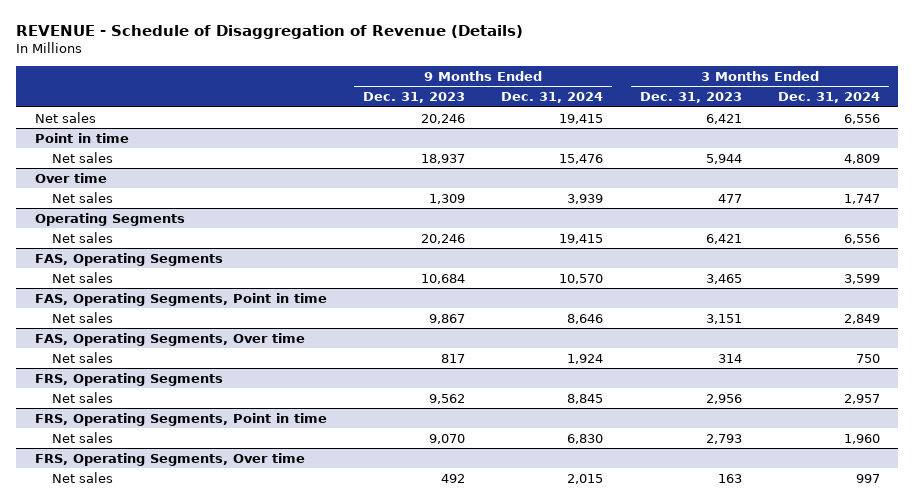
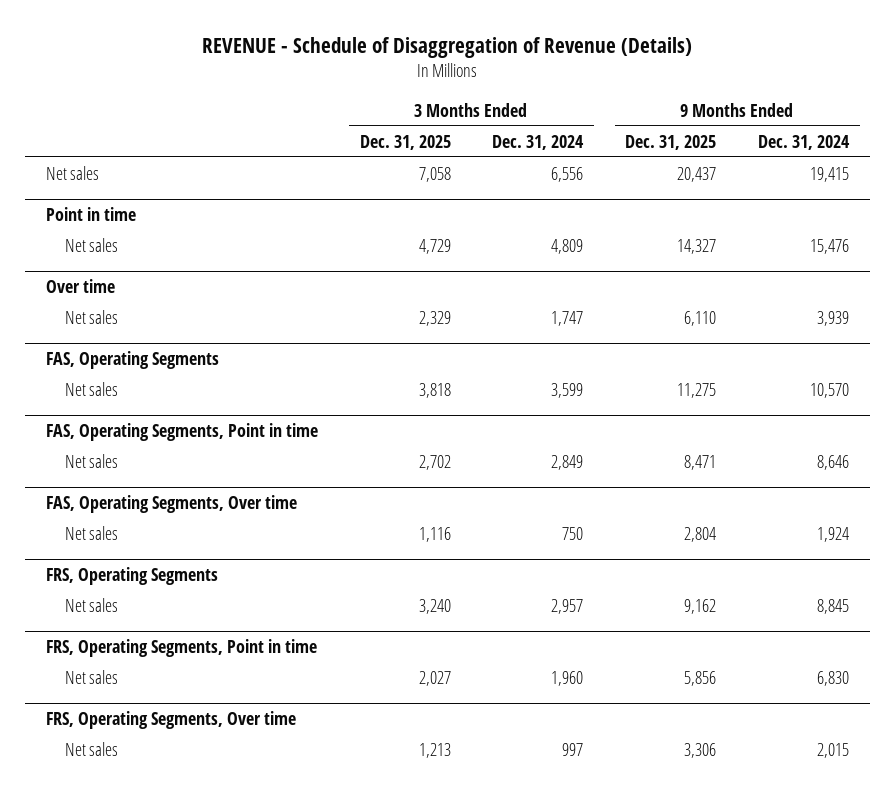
- | 9 Months Ended Dec. 31, 2023 | 9 Months Ended Dec. 31, 2024 | 3 Months Ended Dec. 31, 2023 | 3 Months Ended Dec. 31, 2024
+ | 3 Months Ended Dec. 31, 2025 | 3 Months Ended Dec. 31, 2024 | 9 Months Ended Dec. 31, 2025 | 9 Months Ended Dec. 31, 2024
- Operating Segments
- Net sales | 20,246 | 19,415 | 6,421 | 6,556

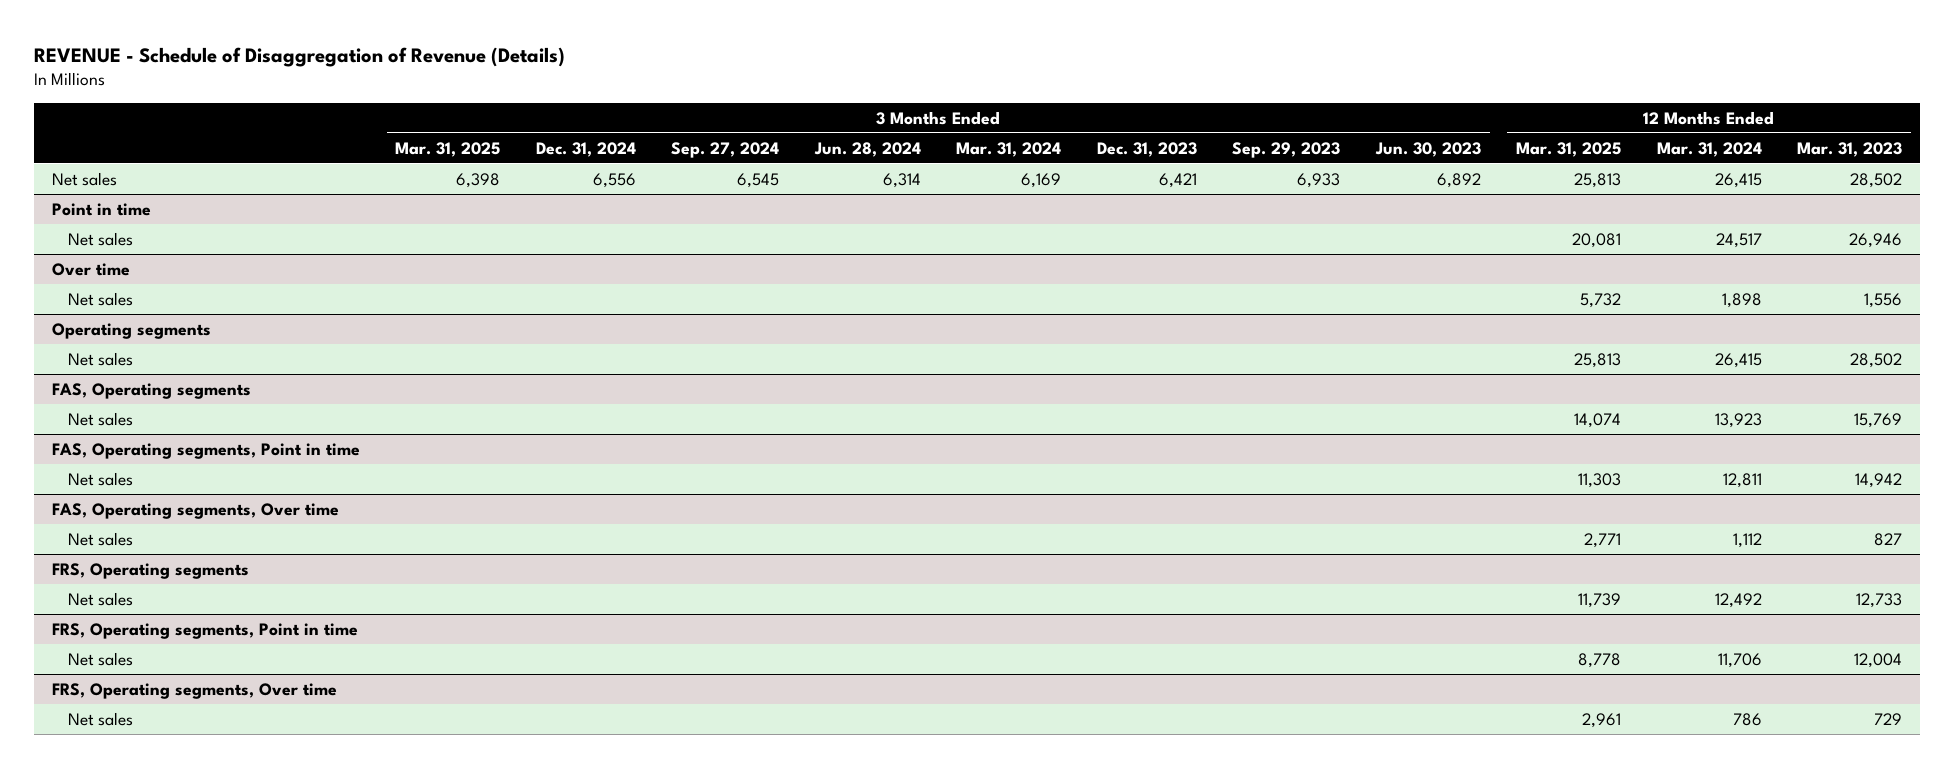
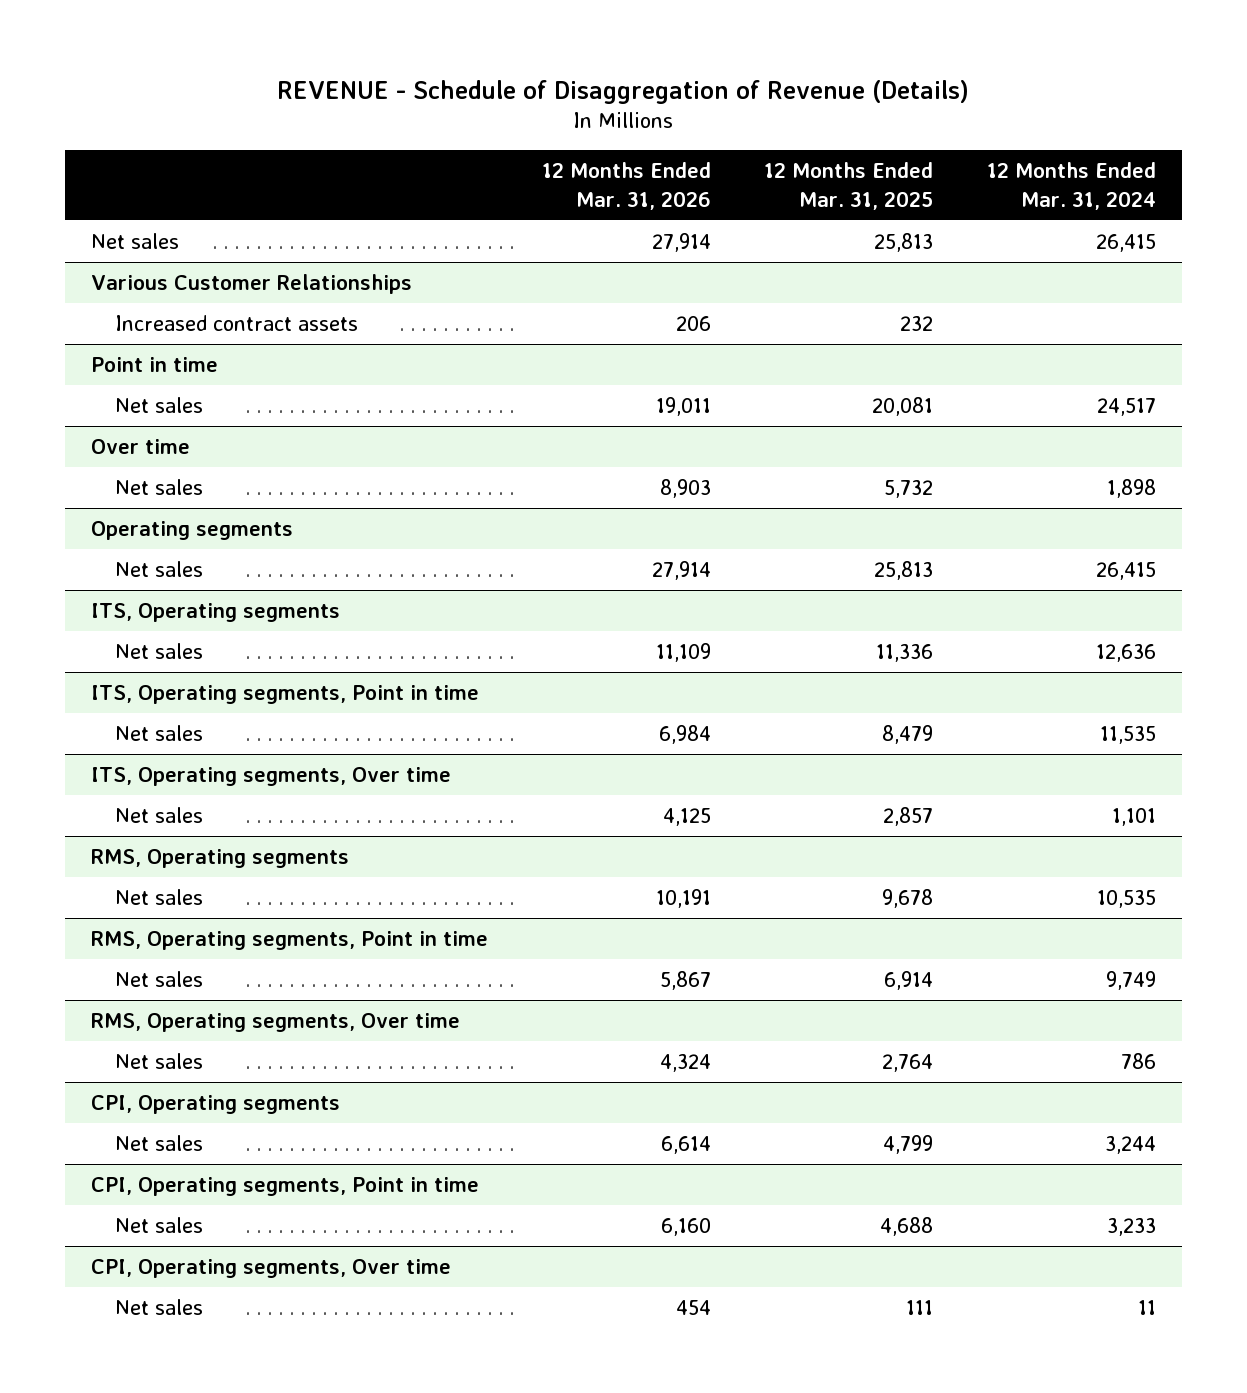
- | 3 Months Ended Mar. 31, 2025 | 3 Months Ended Dec. 31, 2024 | 3 Months Ended Sep. 27, 2024 | 3 Months Ended Jun. 28, 2024 | 3 Months Ended Mar. 31, 2024 | 3 Months Ended Dec. 31, 2023 | 3 Months Ended Sep. 29, 2023 | 3 Months Ended Jun. 30, 2023 | 12 Months Ended Mar. 31, 2025 | 12 Months Ended Mar. 31, 2024 | 12 Months Ended Mar. 31, 2023
+ | 12 Months Ended Mar. 31, 2026 | 12 Months Ended Mar. 31, 2025 | 12 Months Ended Mar. 31, 2024
+ Various Customer Relationships
+ Increased contract assets | 206 | 232 |
- FAS, Operating segments
- Net sales | | | | | | | | | 14,074 | 13,923 | 15,769
- FAS, Operating segments, Point in time
- Net sales | | | | | | | | | 11,303 | 12,811 | 14,942
- FAS, Operating segments, Over time
- Net sales | | | | | | | | | 2,771 | 1,112 | 827
- FRS, Operating segments
- Net sales | | | | | | | | | 11,739 | 12,492 | 12,733
- FRS, Operating segments, Point in time
- Net sales | | | | | | | | | 8,778 | 11,706 | 12,004
- FRS, Operating segments, Over time
- Net sales | | | | | | | | | 2,961 | 786 | 729
+ ITS, Operating segments
+ Net sales | 11,109 | 11,336 | 12,636
+ ITS, Operating segments, Point in time
+ Net sales | 6,984 | 8,479 | 11,535
+ ITS, Operating segments, Over time
+ Net sales | 4,125 | 2,857 | 1,101
+ RMS, Operating segments
+ Net sales | 10,191 | 9,678 | 10,535
+ RMS, Operating segments, Point in time
+ Net sales | 5,867 | 6,914 | 9,749
+ RMS, Operating segments, Over time
+ Net sales | 4,324 | 2,764 | 786
+ CPI, Operating segments
+ Net sales | 6,614 | 4,799 | 3,244
+ CPI, Operating segments, Point in time
+ Net sales | 6,160 | 4,688 | 3,233
+ CPI, Operating segments, Over time
+ Net sales | 454 | 111 | 11

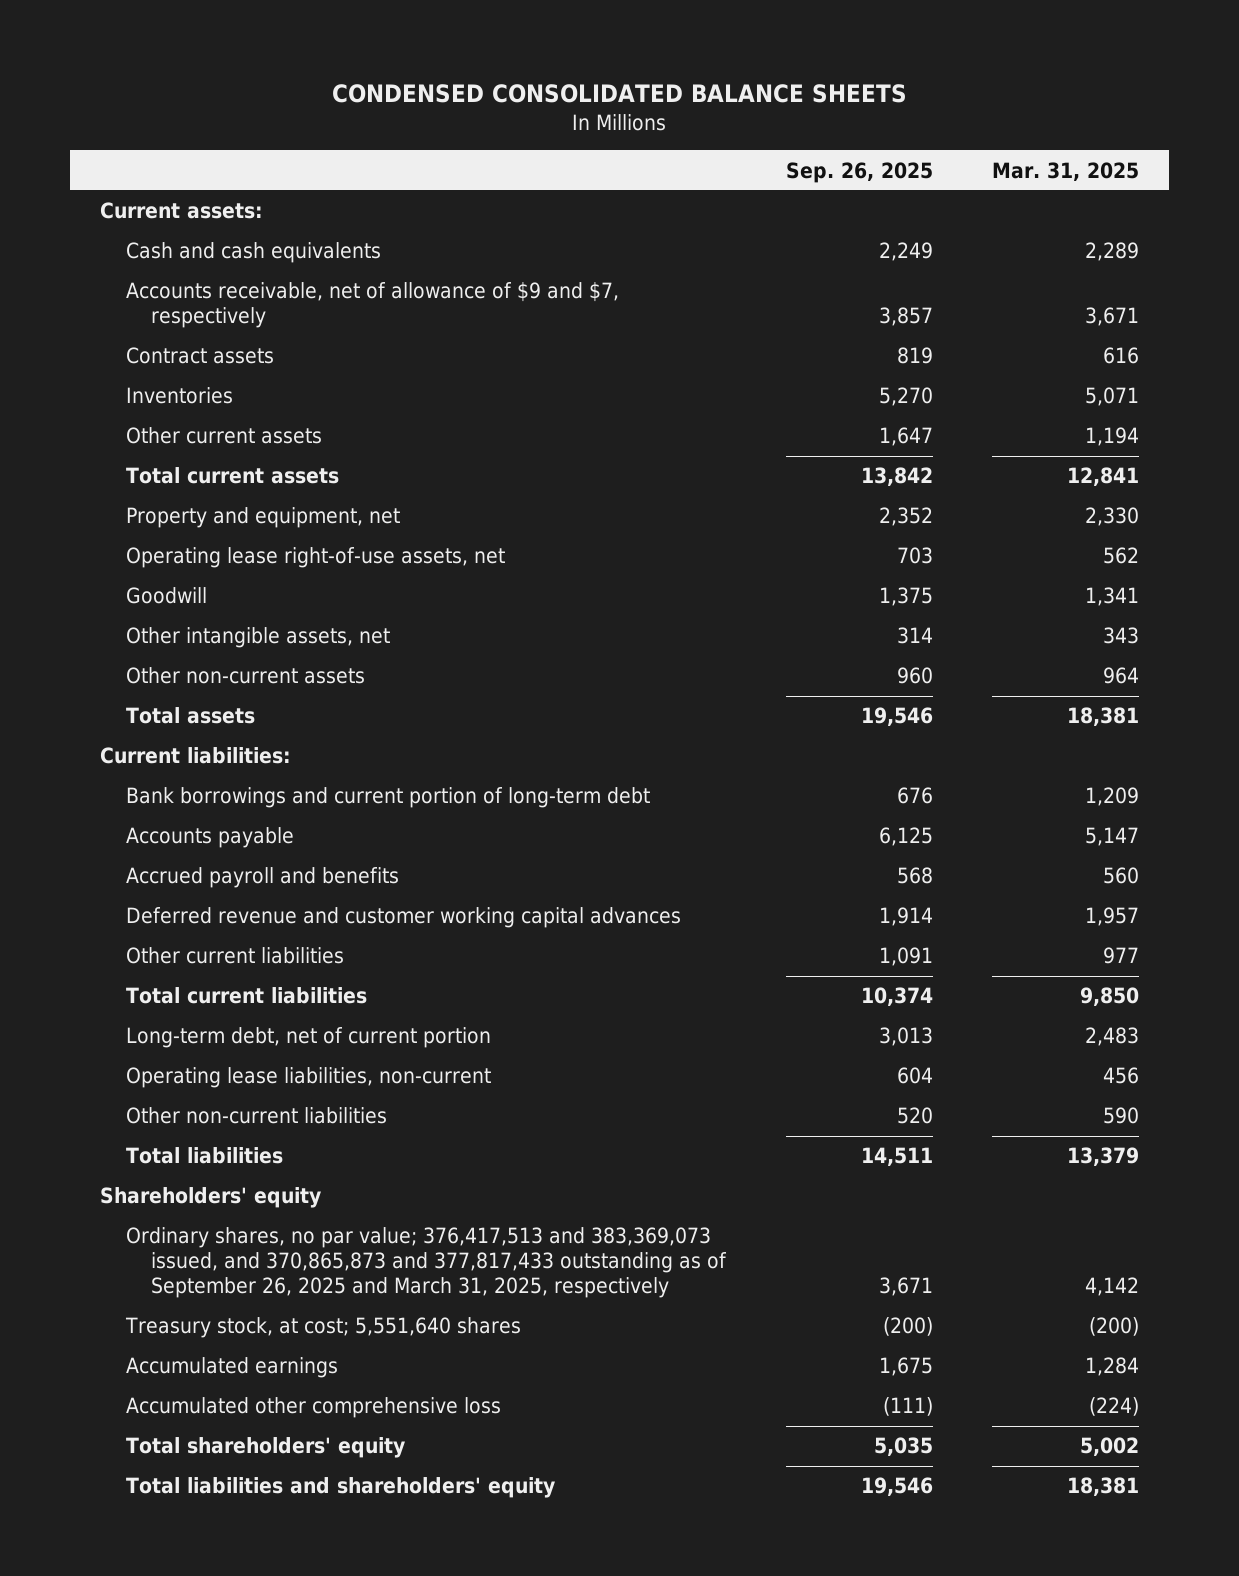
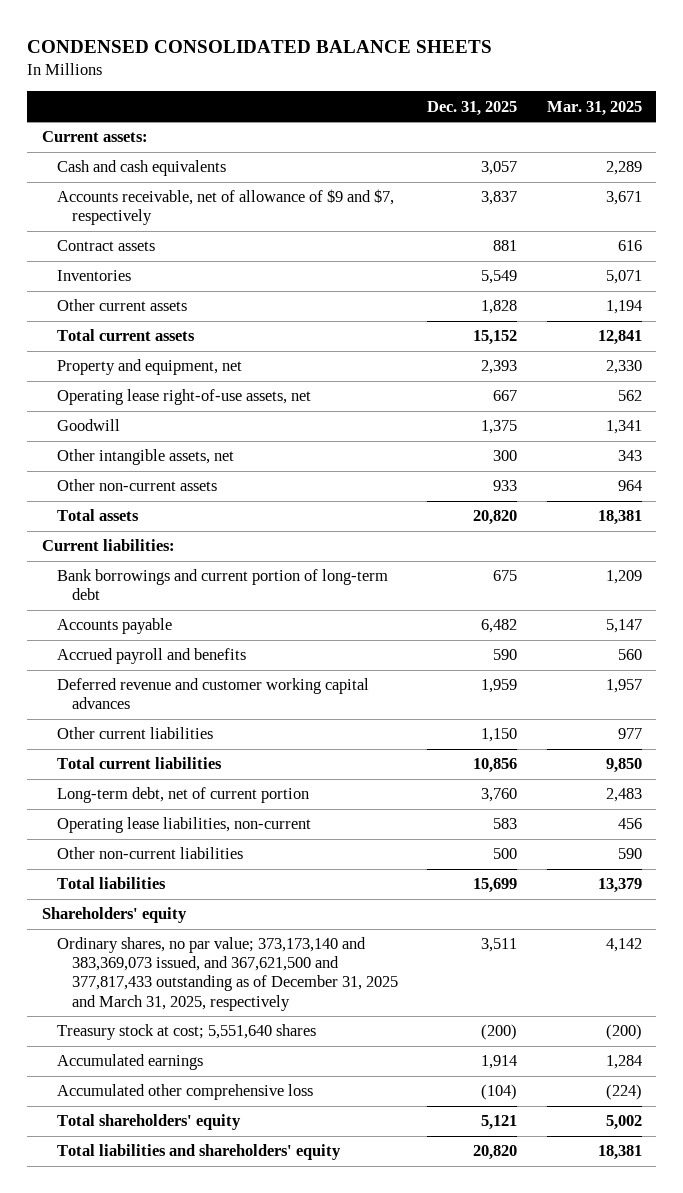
- | Sep. 26, 2025 | Mar. 31, 2025
+ | Dec. 31, 2025 | Mar. 31, 2025
- Ordinary shares, no par value; 376,417,513 and 383,369,073 issued, and 370,865,873 and 377,817,433 outstanding as of September 26, 2025 and March 31, 2025, respectively | 3,671 | 4,142
- Treasury stock, at cost; 5,551,640 shares | (200) | (200)
+ Ordinary shares, no par value; 373,173,140 and 383,369,073 issued, and 367,621,500 and 377,817,433 outstanding as of December 31, 2025 and March 31, 2025, respectively | 3,511 | 4,142
+ Treasury stock at cost; 5,551,640 shares | (200) | (200)

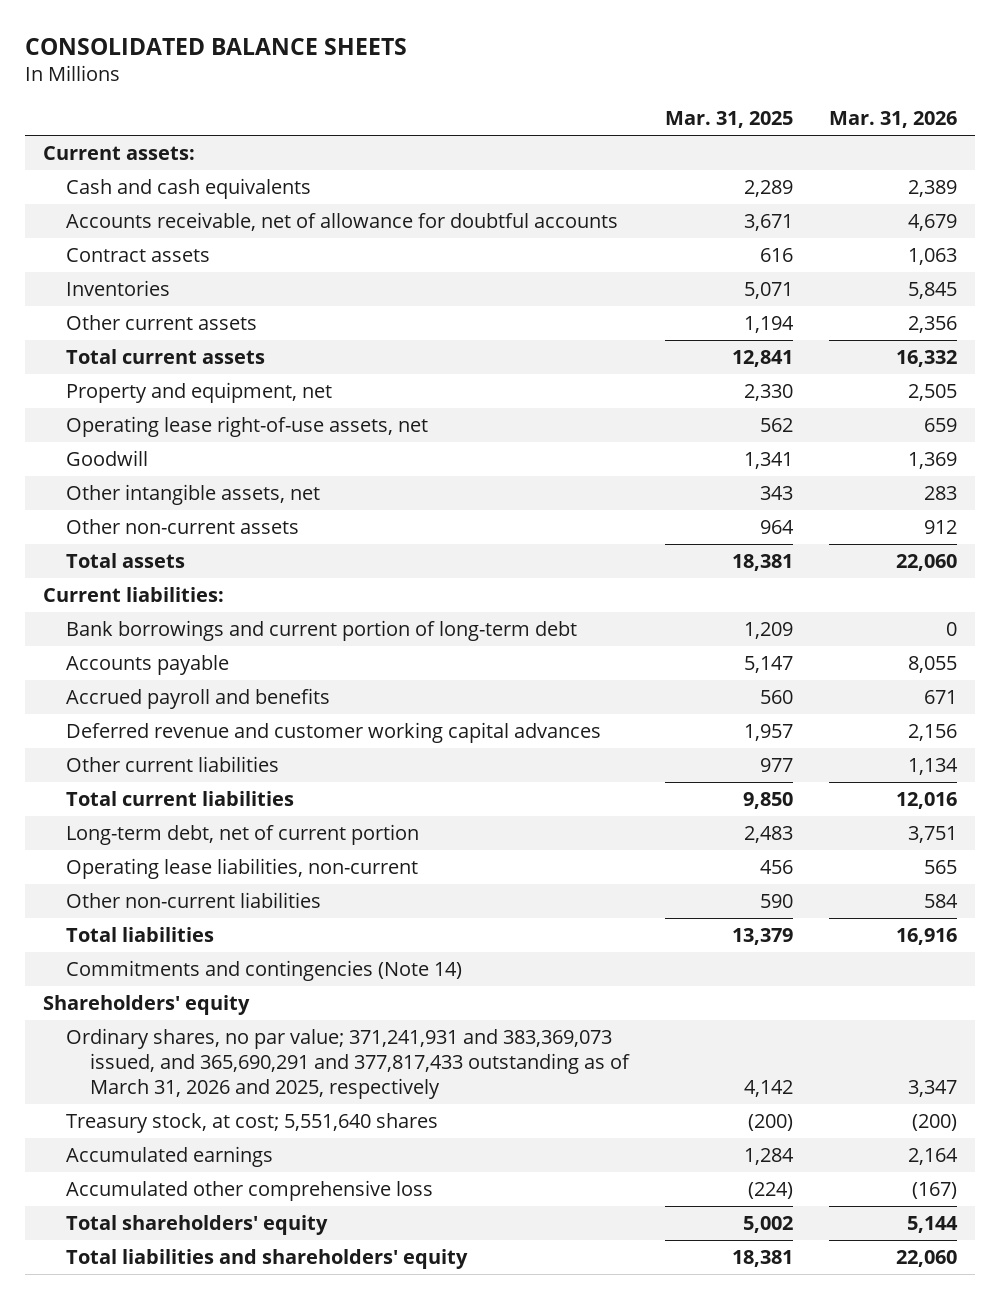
- CONDENSED CONSOLIDATED BALANCE SHEETS
+ CONSOLIDATED BALANCE SHEETS
- | Dec. 31, 2025 | Mar. 31, 2025
+ | Mar. 31, 2025 | Mar. 31, 2026
- Accounts receivable, net of allowance of $9 and $7, respectively | 3,837 | 3,671
+ Accounts receivable, net of allowance for doubtful accounts | 3,671 | 4,679
+ Commitments and contingencies (Note 14)
- Ordinary shares, no par value; 373,173,140 and 383,369,073 issued, and 367,621,500 and 377,817,433 outstanding as of December 31, 2025 and March 31, 2025, respectively | 3,511 | 4,142
- Treasury stock at cost; 5,551,640 shares | (200) | (200)
+ Ordinary shares, no par value; 371,241,931 and 383,369,073 issued, and 365,690,291 and 377,817,433 outstanding as of March 31, 2026 and 2025, respectively | 4,142 | 3,347
+ Treasury stock, at cost; 5,551,640 shares | (200) | (200)

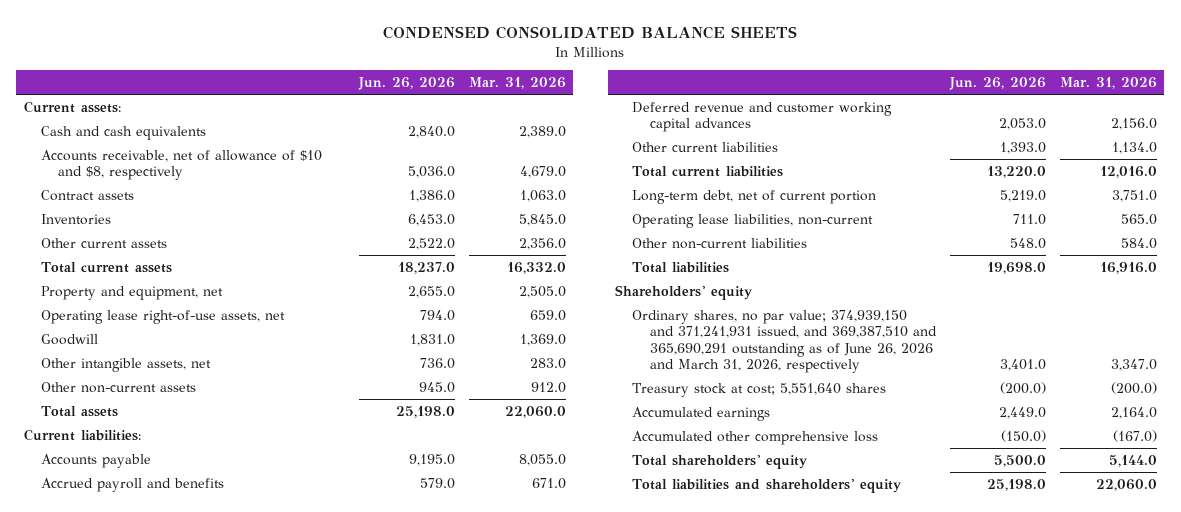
- CONSOLIDATED BALANCE SHEETS
+ CONDENSED CONSOLIDATED BALANCE SHEETS
- | Mar. 31, 2025 | Mar. 31, 2026
+ | Jun. 26, 2026 | Mar. 31, 2026
- Cash and cash equivalents | 2,289 | 2,389
- Accounts receivable, net of allowance for doubtful accounts | 3,671 | 4,679
- Contract assets | 616 | 1,063
- Inventories | 5,071 | 5,845
- Other current assets | 1,194 | 2,356
- Total current assets | 12,841 | 16,332
- Property and equipment, net | 2,330 | 2,505
- Operating lease right-of-use assets, net | 562 | 659
- Goodwill | 1,341 | 1,369
- Other intangible assets, net | 343 | 283
- Other non-current assets | 964 | 912
- Total assets | 18,381 | 22,060
+ Cash and cash equivalents | 2,840.0 | 2,389.0
+ Accounts receivable, net of allowance of $10 and $8, respectively | 5,036.0 | 4,679.0
+ Contract assets | 1,386.0 | 1,063.0
+ Inventories | 6,453.0 | 5,845.0
+ Other current assets | 2,522.0 | 2,356.0
+ Total current assets | 18,237.0 | 16,332.0
+ Property and equipment, net | 2,655.0 | 2,505.0
+ Operating lease right-of-use assets, net | 794.0 | 659.0
+ Goodwill | 1,831.0 | 1,369.0
+ Other intangible assets, net | 736.0 | 283.0
+ Other non-current assets | 945.0 | 912.0
+ Total assets | 25,198.0 | 22,060.0
- Bank borrowings and current portion of long-term debt | 1,209 | 0
- Accounts payable | 5,147 | 8,055
- Accrued payroll and benefits | 560 | 671
- Deferred revenue and customer working capital advances | 1,957 | 2,156
- Other current liabilities | 977 | 1,134
- Total current liabilities | 9,850 | 12,016
- Long-term debt, net of current portion | 2,483 | 3,751
- Operating lease liabilities, non-current | 456 | 565
- Other non-current liabilities | 590 | 584
- Total liabilities | 13,379 | 16,916
- Commitments and contingencies (Note 14)
+ Accounts payable | 9,195.0 | 8,055.0
+ Accrued payroll and benefits | 579.0 | 671.0
+ Deferred revenue and customer working capital advances | 2,053.0 | 2,156.0
+ Other current liabilities | 1,393.0 | 1,134.0
+ Total current liabilities | 13,220.0 | 12,016.0
+ Long-term debt, net of current portion | 5,219.0 | 3,751.0
+ Operating lease liabilities, non-current | 711.0 | 565.0
+ Other non-current liabilities | 548.0 | 584.0
+ Total liabilities | 19,698.0 | 16,916.0
- Ordinary shares, no par value; 371,241,931 and 383,369,073 issued, and 365,690,291 and 377,817,433 outstanding as of March 31, 2026 and 2025, respectively | 4,142 | 3,347
- Treasury stock, at cost; 5,551,640 shares | (200) | (200)
- Accumulated earnings | 1,284 | 2,164
- Accumulated other comprehensive loss | (224) | (167)
- Total shareholders' equity | 5,002 | 5,144
- Total liabilities and shareholders' equity | 18,381 | 22,060
+ Ordinary shares, no par value; 374,939,150 and 371,241,931 issued, and 369,387,510 and 365,690,291 outstanding as of June 26, 2026 and March 31, 2026, respectively | 3,401.0 | 3,347.0
+ Treasury stock at cost; 5,551,640 shares | (200.0) | (200.0)
+ Accumulated earnings | 2,449.0 | 2,164.0
+ Accumulated other comprehensive loss | (150.0) | (167.0)
+ Total shareholders' equity | 5,500.0 | 5,144.0
+ Total liabilities and shareholders' equity | 25,198.0 | 22,060.0

